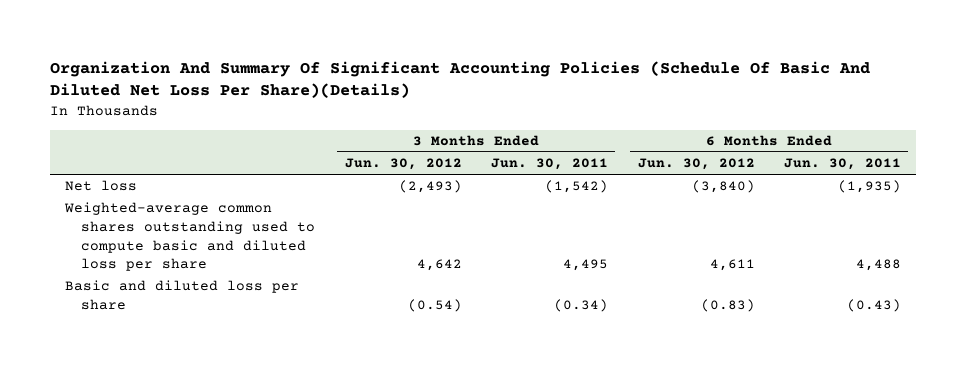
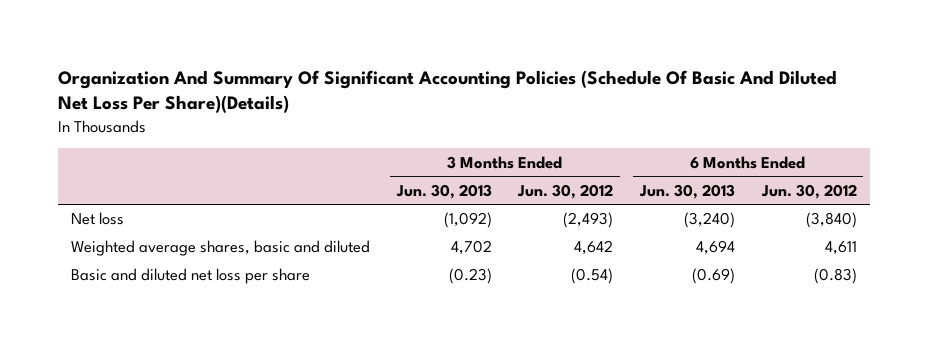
- | 3 Months Ended Jun. 30, 2012 | 3 Months Ended Jun. 30, 2011 | 6 Months Ended Jun. 30, 2012 | 6 Months Ended Jun. 30, 2011
+ | 3 Months Ended Jun. 30, 2013 | 3 Months Ended Jun. 30, 2012 | 6 Months Ended Jun. 30, 2013 | 6 Months Ended Jun. 30, 2012
- Weighted-average common shares outstanding used to compute basic and diluted loss per share | 4,642 | 4,495 | 4,611 | 4,488
- Basic and diluted loss per share | (0.54) | (0.34) | (0.83) | (0.43)
+ Weighted average shares, basic and diluted | 4,702 | 4,642 | 4,694 | 4,611
+ Basic and diluted net loss per share | (0.23) | (0.54) | (0.69) | (0.83)

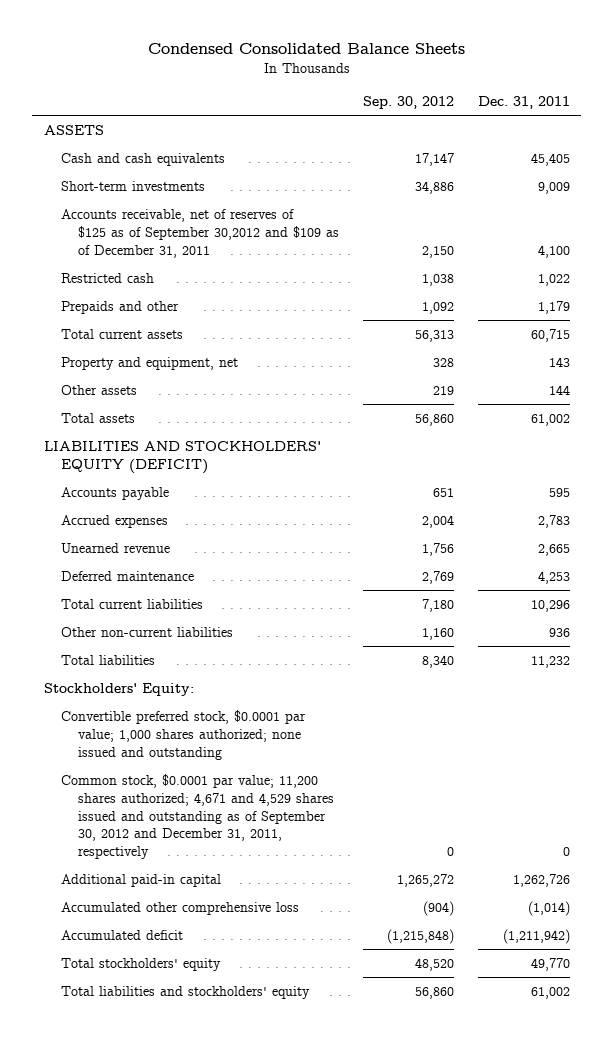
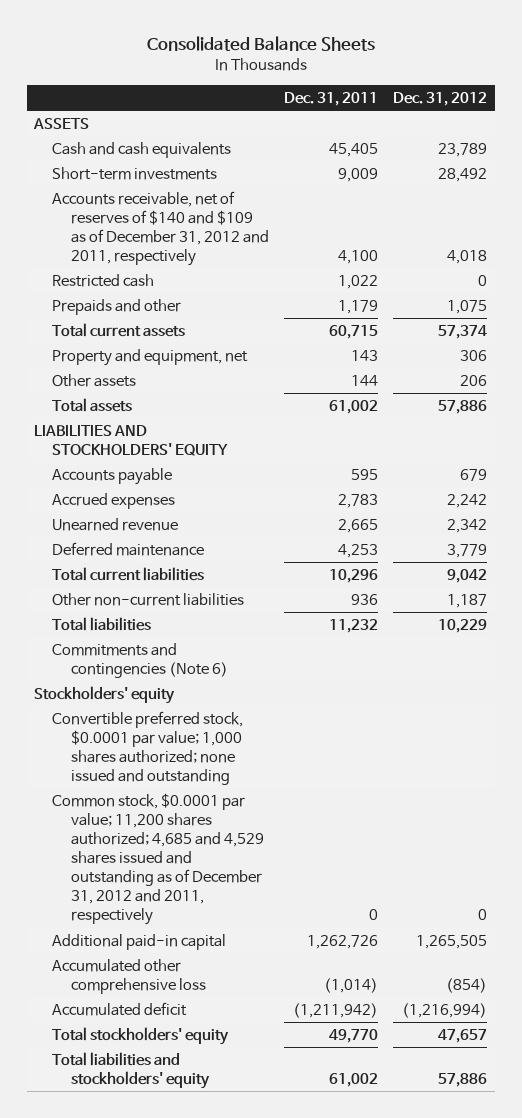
- Condensed Consolidated Balance Sheets
+ Consolidated Balance Sheets
- | Sep. 30, 2012 | Dec. 31, 2011
+ | Dec. 31, 2011 | Dec. 31, 2012
- Accounts receivable, net of reserves of $125 as of September 30,2012 and $109 as of December 31, 2011 | 2,150 | 4,100
+ Accounts receivable, net of reserves of $140 and $109 as of December 31, 2012 and 2011, respectively | 4,100 | 4,018
- LIABILITIES AND STOCKHOLDERS' EQUITY (DEFICIT)
+ LIABILITIES AND STOCKHOLDERS' EQUITY
- Stockholders' Equity:
+ Commitments and contingencies (Note 6)
+ Stockholders' equity
- Common stock, $0.0001 par value; 11,200 shares authorized; 4,671 and 4,529 shares issued and outstanding as of September 30, 2012 and December 31, 2011, respectively | 0 | 0
+ Common stock, $0.0001 par value; 11,200 shares authorized; 4,685 and 4,529 shares issued and outstanding as of December 31, 2012 and 2011, respectively | 0 | 0

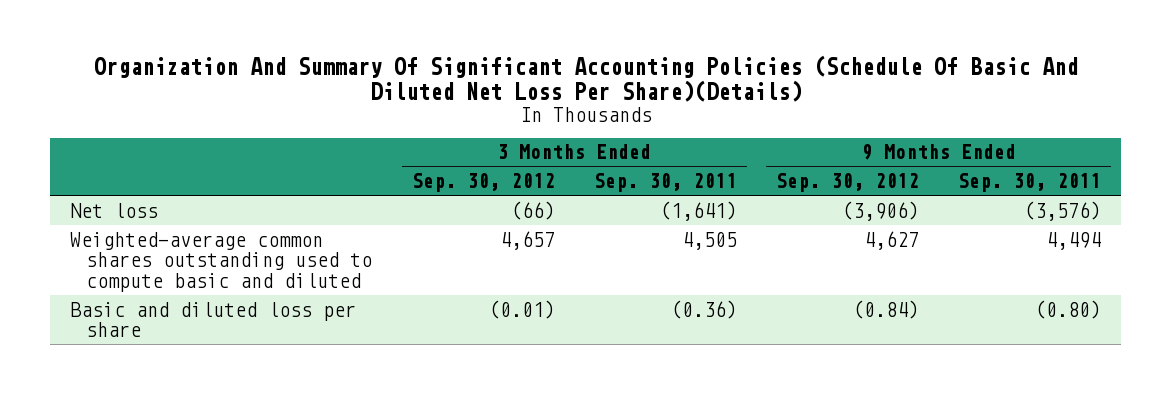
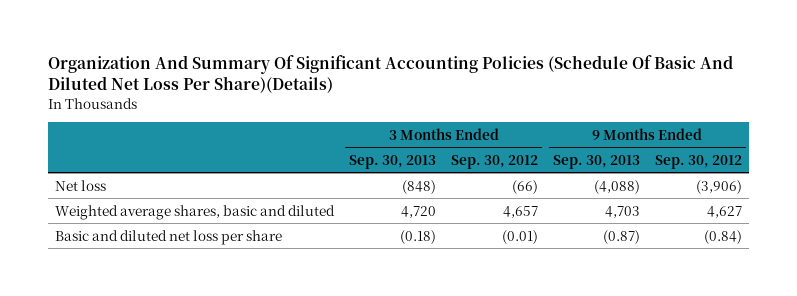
- | 3 Months Ended Sep. 30, 2012 | 3 Months Ended Sep. 30, 2011 | 9 Months Ended Sep. 30, 2012 | 9 Months Ended Sep. 30, 2011
+ | 3 Months Ended Sep. 30, 2013 | 3 Months Ended Sep. 30, 2012 | 9 Months Ended Sep. 30, 2013 | 9 Months Ended Sep. 30, 2012
- Weighted-average common shares outstanding used to compute basic and diluted | 4,657 | 4,505 | 4,627 | 4,494
- Basic and diluted loss per share | (0.01) | (0.36) | (0.84) | (0.80)
+ Weighted average shares, basic and diluted | 4,720 | 4,657 | 4,703 | 4,627
+ Basic and diluted net loss per share | (0.18) | (0.01) | (0.87) | (0.84)

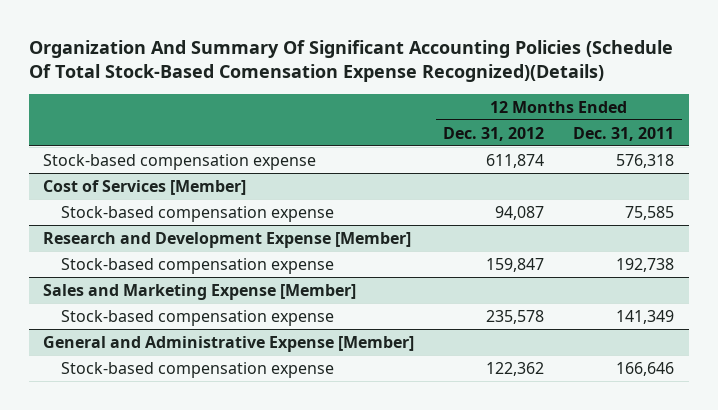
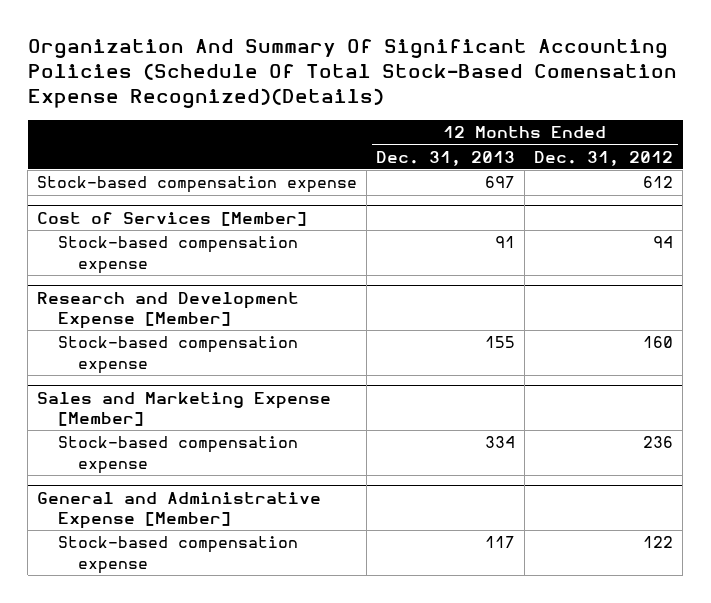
- | 12 Months Ended Dec. 31, 2012 | 12 Months Ended Dec. 31, 2011
+ | 12 Months Ended Dec. 31, 2013 | 12 Months Ended Dec. 31, 2012
- Stock-based compensation expense | 611,874 | 576,318
+ Stock-based compensation expense | 697 | 612
@ Cost of Services [Member]
- Stock-based compensation expense | 94,087 | 75,585
+ Stock-based compensation expense | 91 | 94
@ Research and Development Expense [Member]
- Stock-based compensation expense | 159,847 | 192,738
+ Stock-based compensation expense | 155 | 160
@ Sales and Marketing Expense [Member]
- Stock-based compensation expense | 235,578 | 141,349
+ Stock-based compensation expense | 334 | 236
@ General and Administrative Expense [Member]
- Stock-based compensation expense | 122,362 | 166,646
+ Stock-based compensation expense | 117 | 122

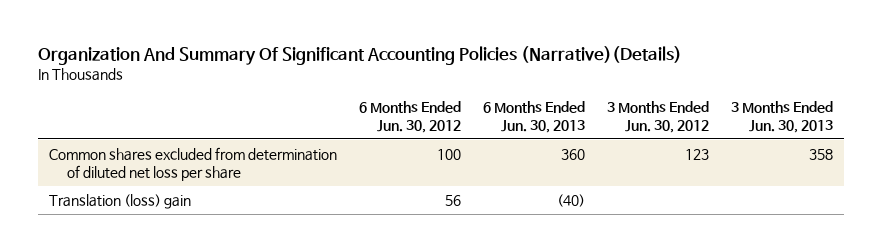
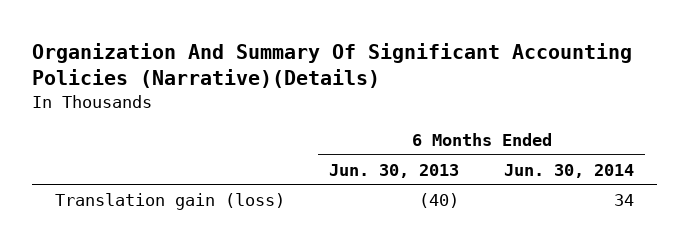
- | 6 Months Ended Jun. 30, 2012 | 6 Months Ended Jun. 30, 2013 | 3 Months Ended Jun. 30, 2012 | 3 Months Ended Jun. 30, 2013
+ | 6 Months Ended Jun. 30, 2013 | 6 Months Ended Jun. 30, 2014
- Common shares excluded from determination of diluted net loss per share | 100 | 360 | 123 | 358
- Translation (loss) gain | 56 | (40) | |
+ Translation gain (loss) | (40) | 34

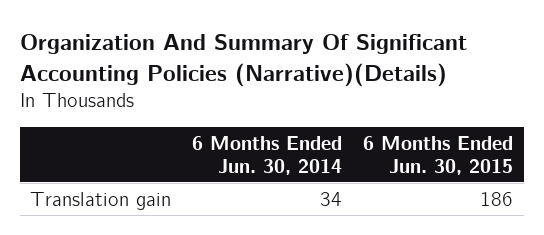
- | 6 Months Ended Jun. 30, 2013 | 6 Months Ended Jun. 30, 2014
+ | 6 Months Ended Jun. 30, 2014 | 6 Months Ended Jun. 30, 2015
- Translation gain (loss) | (40) | 34
+ Translation gain | 34 | 186

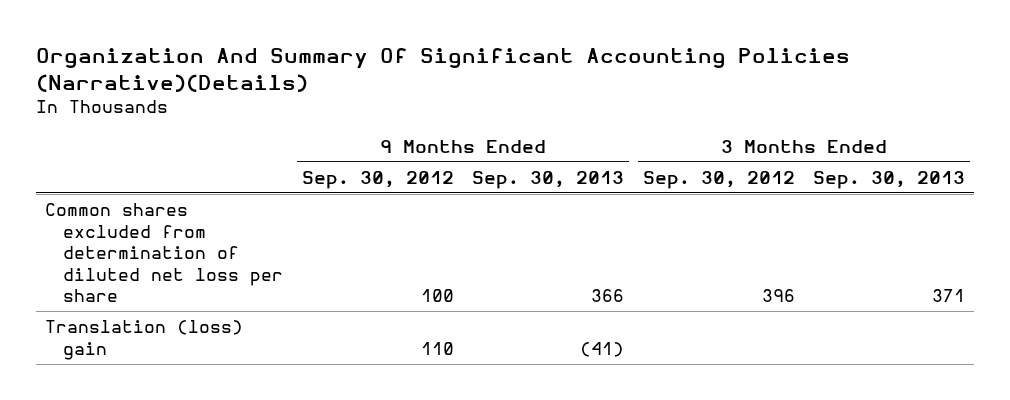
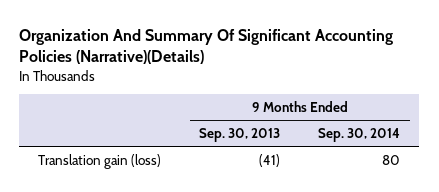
- | 9 Months Ended Sep. 30, 2012 | 9 Months Ended Sep. 30, 2013 | 3 Months Ended Sep. 30, 2012 | 3 Months Ended Sep. 30, 2013
+ | 9 Months Ended Sep. 30, 2013 | 9 Months Ended Sep. 30, 2014
- Common shares excluded from determination of diluted net loss per share | 100 | 366 | 396 | 371
- Translation (loss) gain | 110 | (41) | |
+ Translation gain (loss) | (41) | 80

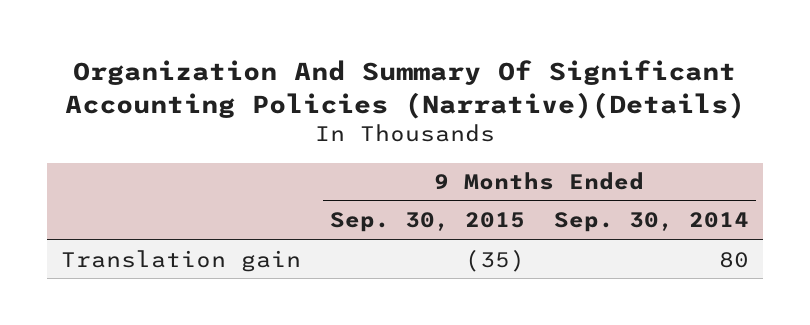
- | 9 Months Ended Sep. 30, 2013 | 9 Months Ended Sep. 30, 2014
+ | 9 Months Ended Sep. 30, 2015 | 9 Months Ended Sep. 30, 2014
- Translation gain (loss) | (41) | 80
+ Translation gain | (35) | 80

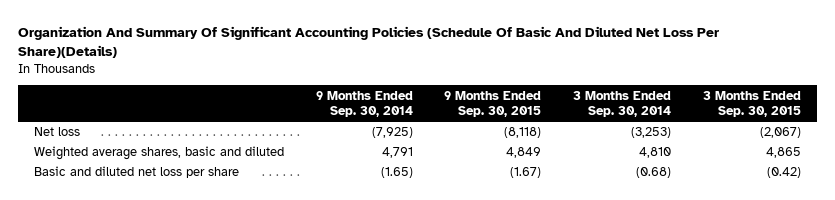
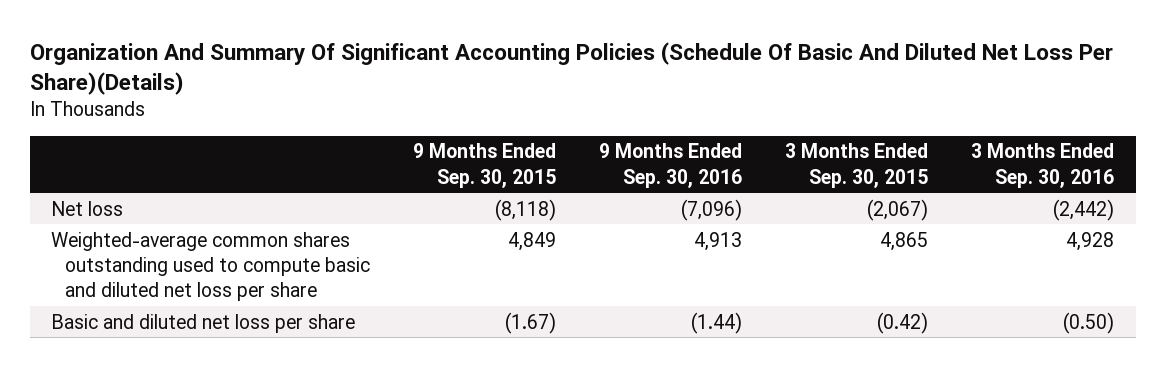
- | 9 Months Ended Sep. 30, 2014 | 9 Months Ended Sep. 30, 2015 | 3 Months Ended Sep. 30, 2014 | 3 Months Ended Sep. 30, 2015
+ | 9 Months Ended Sep. 30, 2015 | 9 Months Ended Sep. 30, 2016 | 3 Months Ended Sep. 30, 2015 | 3 Months Ended Sep. 30, 2016
- Weighted average shares, basic and diluted | 4,791 | 4,849 | 4,810 | 4,865
+ Weighted-average common shares outstanding used to compute basic and diluted net loss per share | 4,849 | 4,913 | 4,865 | 4,928

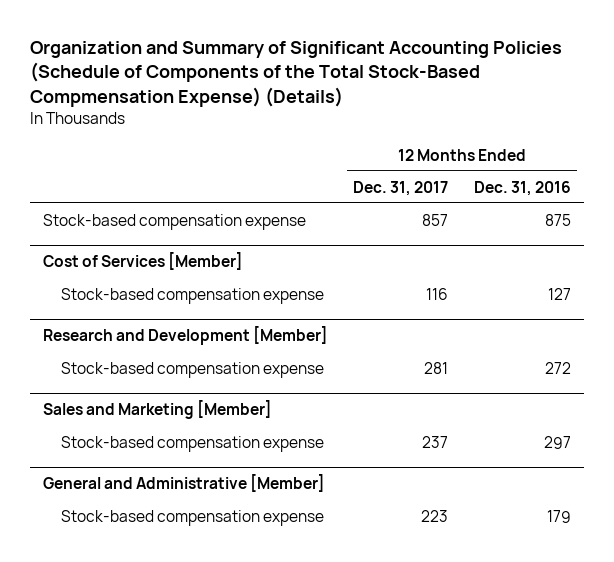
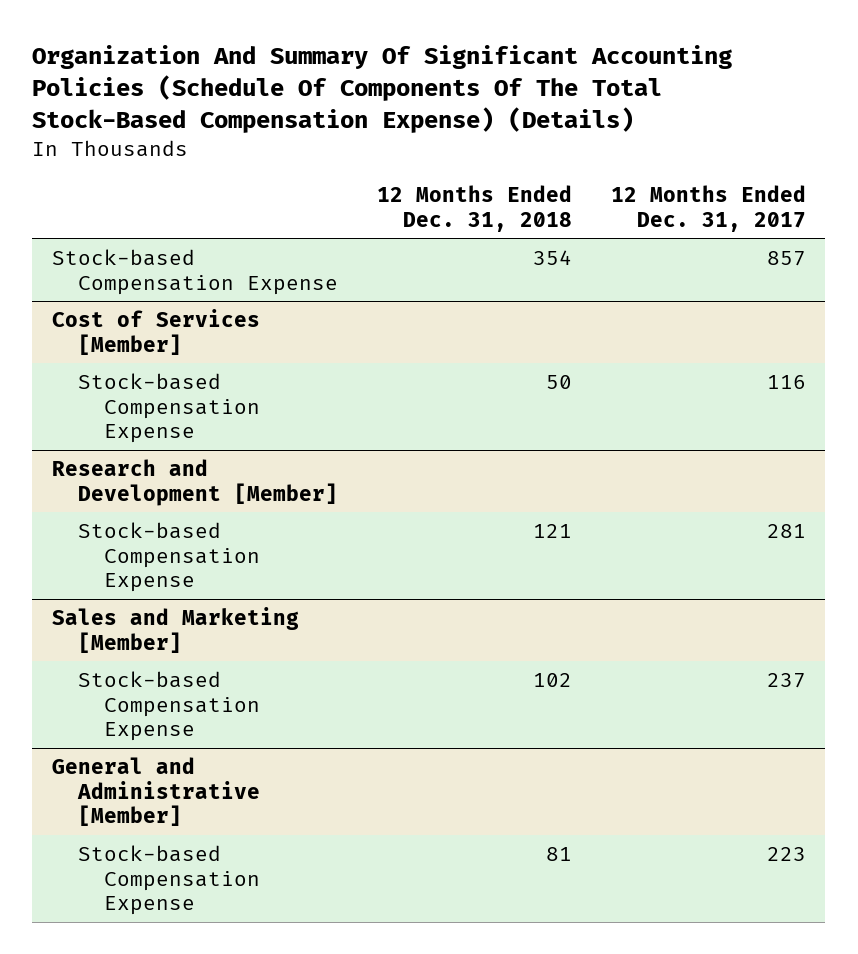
- Organization and Summary of Significant Accounting Policies (Schedule of Components of the Total Stock-Based Compmensation Expense) (Details)
+ Organization And Summary Of Significant Accounting Policies (Schedule Of Components Of The Total Stock-Based Compensation Expense) (Details)
- | 12 Months Ended Dec. 31, 2017 | 12 Months Ended Dec. 31, 2016
+ | 12 Months Ended Dec. 31, 2018 | 12 Months Ended Dec. 31, 2017
- Stock-based compensation expense | 857 | 875
+ Stock-based Compensation Expense | 354 | 857
@ Cost of Services [Member]
- Stock-based compensation expense | 116 | 127
+ Stock-based Compensation Expense | 50 | 116
@ Research and Development [Member]
- Stock-based compensation expense | 281 | 272
+ Stock-based Compensation Expense | 121 | 281
@ Sales and Marketing [Member]
- Stock-based compensation expense | 237 | 297
+ Stock-based Compensation Expense | 102 | 237
@ General and Administrative [Member]
- Stock-based compensation expense | 223 | 179
+ Stock-based Compensation Expense | 81 | 223

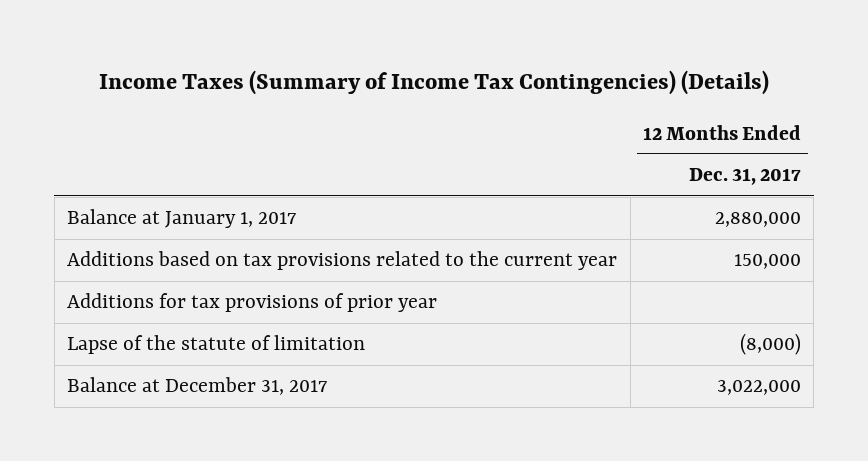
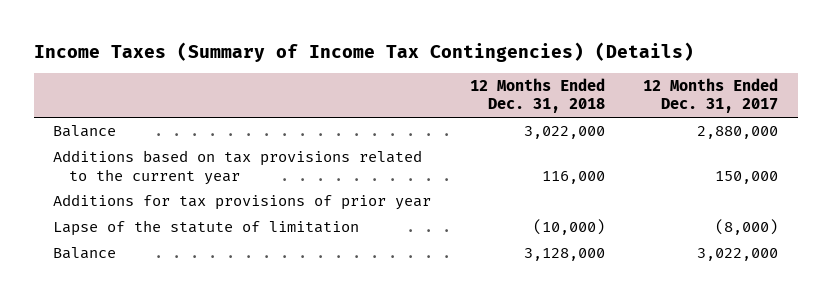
- | 12 Months Ended Dec. 31, 2017
+ | 12 Months Ended Dec. 31, 2018 | 12 Months Ended Dec. 31, 2017
- Balance at January 1, 2017 | 2,880,000
+ Balance | 3,022,000 | 2,880,000
- Balance at December 31, 2017 | 3,022,000
+ Balance | 3,128,000 | 3,022,000

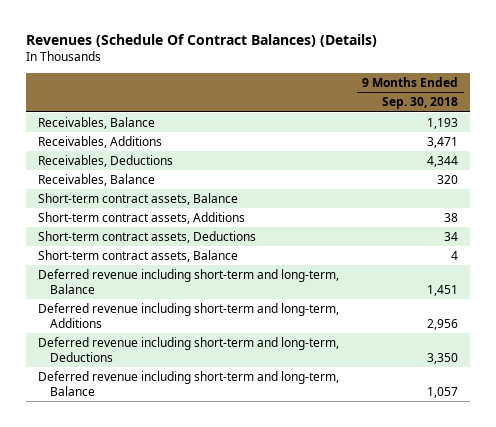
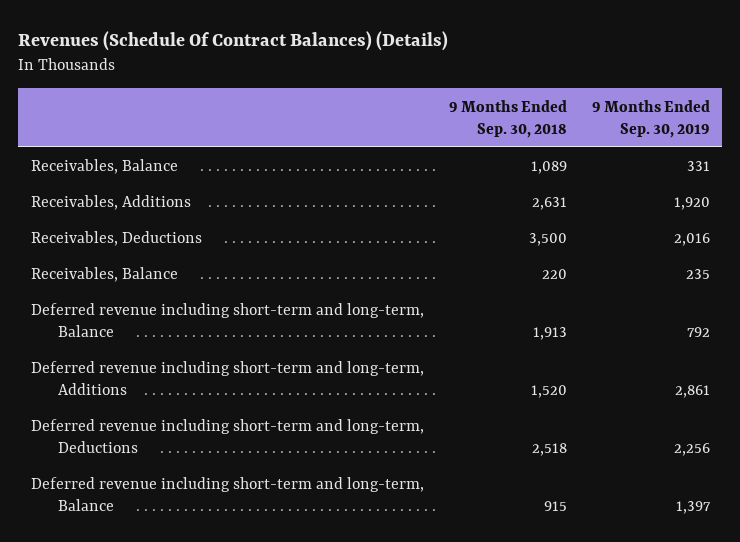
- | 9 Months Ended Sep. 30, 2018
+ | 9 Months Ended Sep. 30, 2018 | 9 Months Ended Sep. 30, 2019
- Receivables, Balance | 1,193
- Receivables, Additions | 3,471
- Receivables, Deductions | 4,344
- Receivables, Balance | 320
- Short-term contract assets, Balance
- Short-term contract assets, Additions | 38
- Short-term contract assets, Deductions | 34
- Short-term contract assets, Balance | 4
- Deferred revenue including short-term and long-term, Balance | 1,451
- Deferred revenue including short-term and long-term, Additions | 2,956
- Deferred revenue including short-term and long-term, Deductions | 3,350
- Deferred revenue including short-term and long-term, Balance | 1,057
+ Receivables, Balance | 1,089 | 331
+ Receivables, Additions | 2,631 | 1,920
+ Receivables, Deductions | 3,500 | 2,016
+ Receivables, Balance | 220 | 235
+ Deferred revenue including short-term and long-term, Balance | 1,913 | 792
+ Deferred revenue including short-term and long-term, Additions | 1,520 | 2,861
+ Deferred revenue including short-term and long-term, Deductions | 2,518 | 2,256
+ Deferred revenue including short-term and long-term, Balance | 915 | 1,397

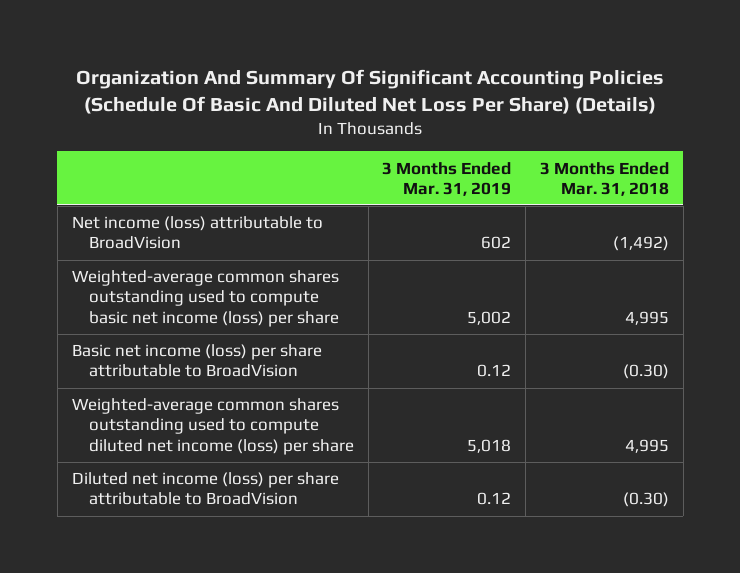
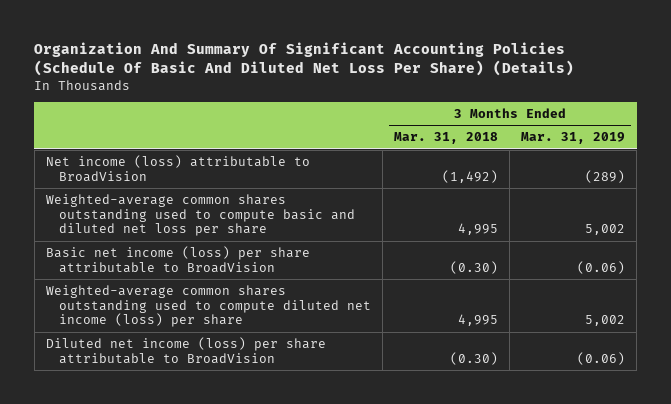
- | 3 Months Ended Mar. 31, 2019 | 3 Months Ended Mar. 31, 2018
+ | 3 Months Ended Mar. 31, 2018 | 3 Months Ended Mar. 31, 2019
- Net income (loss) attributable to BroadVision | 602 | (1,492)
- Weighted-average common shares outstanding used to compute basic net income (loss) per share | 5,002 | 4,995
- Basic net income (loss) per share attributable to BroadVision | 0.12 | (0.30)
- Weighted-average common shares outstanding used to compute diluted net income (loss) per share | 5,018 | 4,995
- Diluted net income (loss) per share attributable to BroadVision | 0.12 | (0.30)
+ Net income (loss) attributable to BroadVision | (1,492) | (289)
+ Weighted-average common shares outstanding used to compute basic and diluted net loss per share | 4,995 | 5,002
+ Basic net income (loss) per share attributable to BroadVision | (0.30) | (0.06)
+ Weighted-average common shares outstanding used to compute diluted net income (loss) per share | 4,995 | 5,002
+ Diluted net income (loss) per share attributable to BroadVision | (0.30) | (0.06)

